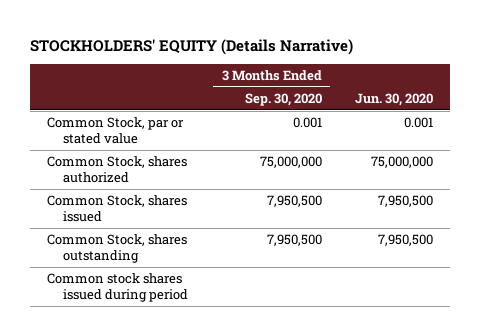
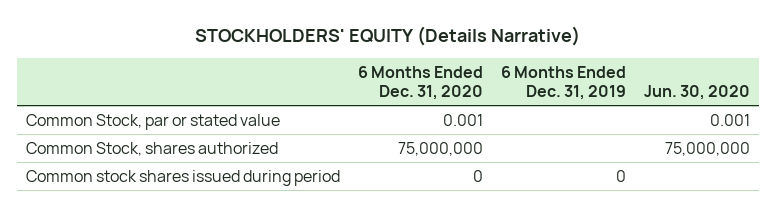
- | 3 Months Ended Sep. 30, 2020 | Jun. 30, 2020
+ | 6 Months Ended Dec. 31, 2020 | 6 Months Ended Dec. 31, 2019 | Jun. 30, 2020
- Common Stock, shares issued | 7,950,500 | 7,950,500
- Common Stock, shares outstanding | 7,950,500 | 7,950,500

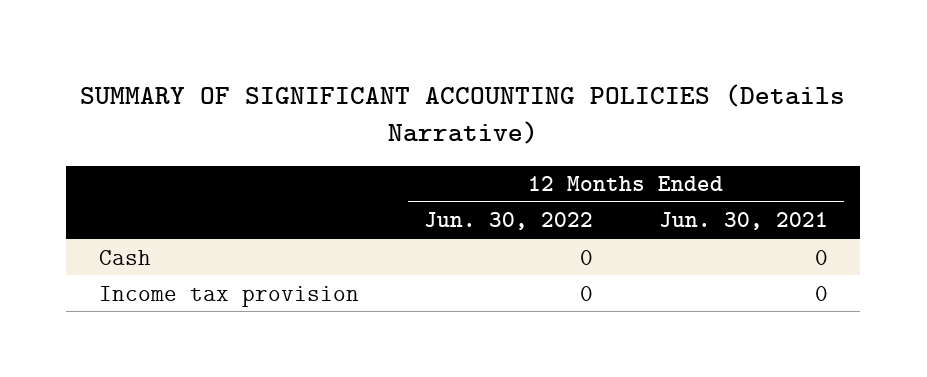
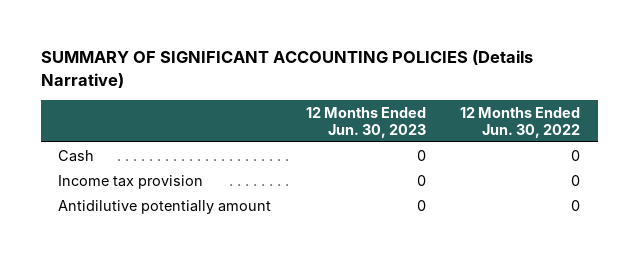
- | 12 Months Ended Jun. 30, 2022 | 12 Months Ended Jun. 30, 2021
+ | 12 Months Ended Jun. 30, 2023 | 12 Months Ended Jun. 30, 2022
+ Antidilutive potentially amount | 0 | 0

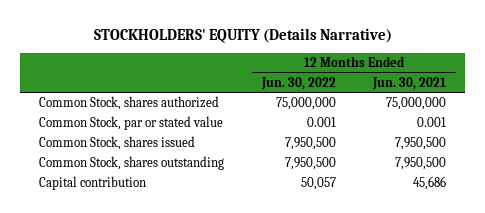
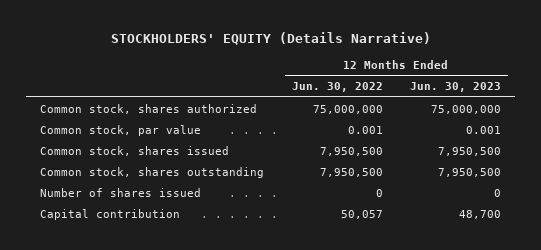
- | 12 Months Ended Jun. 30, 2022 | 12 Months Ended Jun. 30, 2021
+ | 12 Months Ended Jun. 30, 2022 | 12 Months Ended Jun. 30, 2023
- Common Stock, shares authorized | 75,000,000 | 75,000,000
- Common Stock, par or stated value | 0.001 | 0.001
- Common Stock, shares issued | 7,950,500 | 7,950,500
- Common Stock, shares outstanding | 7,950,500 | 7,950,500
+ Common stock, shares authorized | 75,000,000 | 75,000,000
+ Common stock, par value | 0.001 | 0.001
+ Common stock, shares issued | 7,950,500 | 7,950,500
+ Common stock, shares outstanding | 7,950,500 | 7,950,500
+ Number of shares issued | 0 | 0

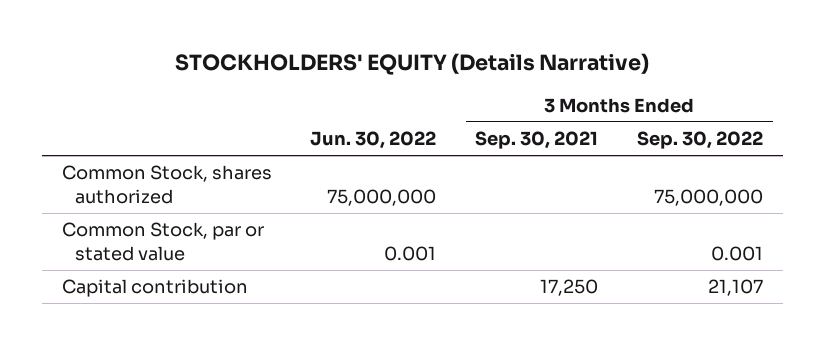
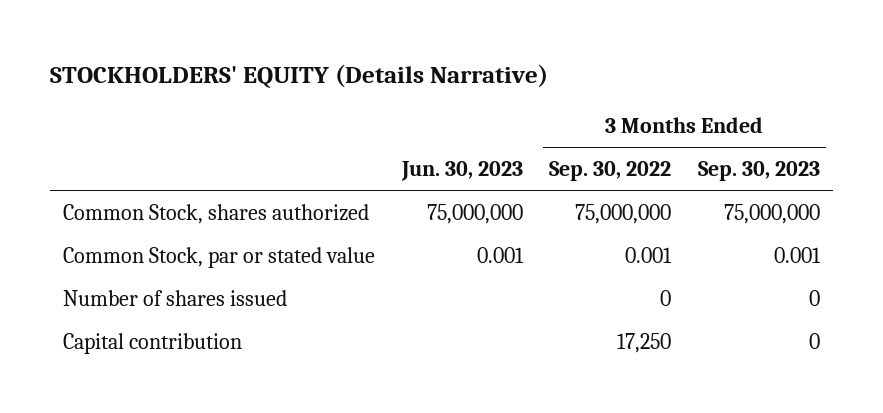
- | Jun. 30, 2022 | 3 Months Ended Sep. 30, 2021 | 3 Months Ended Sep. 30, 2022
+ | Jun. 30, 2023 | 3 Months Ended Sep. 30, 2022 | 3 Months Ended Sep. 30, 2023
- Capital contribution | | 17,250 | 21,107
+ Number of shares issued | | 0 | 0
+ Capital contribution | | 17,250 | 0

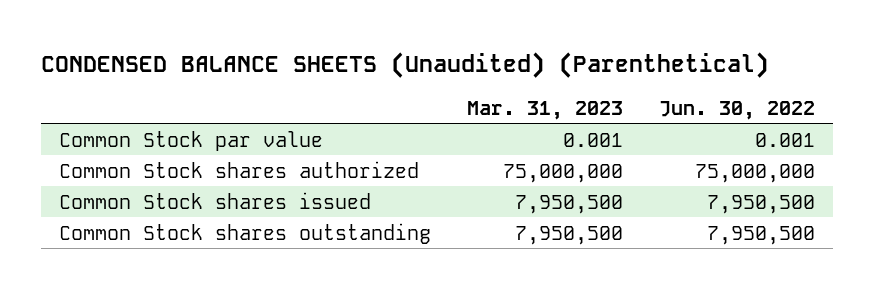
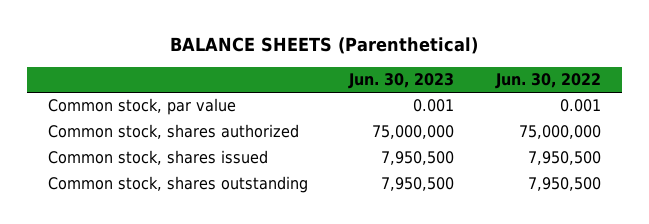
- CONDENSED BALANCE SHEETS (Unaudited) (Parenthetical)
+ BALANCE SHEETS (Parenthetical)
- | Mar. 31, 2023 | Jun. 30, 2022
+ | Jun. 30, 2023 | Jun. 30, 2022
- Common Stock par value | 0.001 | 0.001
- Common Stock shares authorized | 75,000,000 | 75,000,000
- Common Stock shares issued | 7,950,500 | 7,950,500
- Common Stock shares outstanding | 7,950,500 | 7,950,500
+ Common stock, par value | 0.001 | 0.001
+ Common stock, shares authorized | 75,000,000 | 75,000,000
+ Common stock, shares issued | 7,950,500 | 7,950,500
+ Common stock, shares outstanding | 7,950,500 | 7,950,500

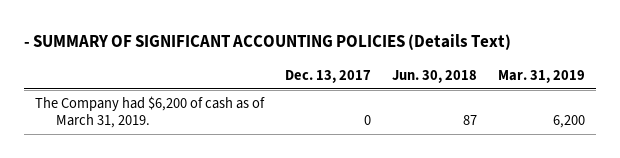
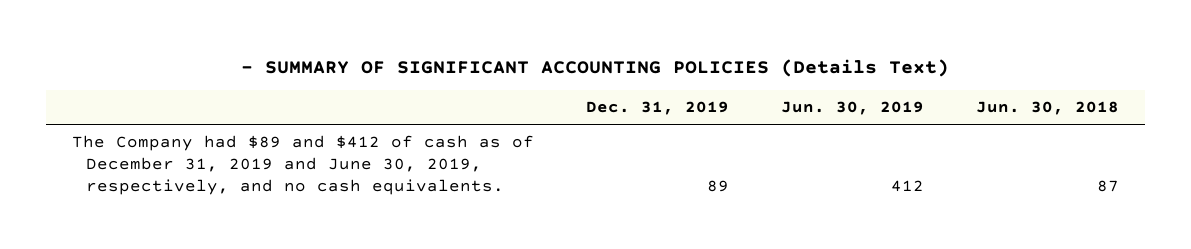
- | Dec. 13, 2017 | Jun. 30, 2018 | Mar. 31, 2019
+ | Dec. 31, 2019 | Jun. 30, 2019 | Jun. 30, 2018
- The Company had $6,200 of cash as of March 31, 2019. | 0 | 87 | 6,200
+ The Company had $89 and $412 of cash as of December 31, 2019 and June 30, 2019, respectively, and no cash equivalents. | 89 | 412 | 87

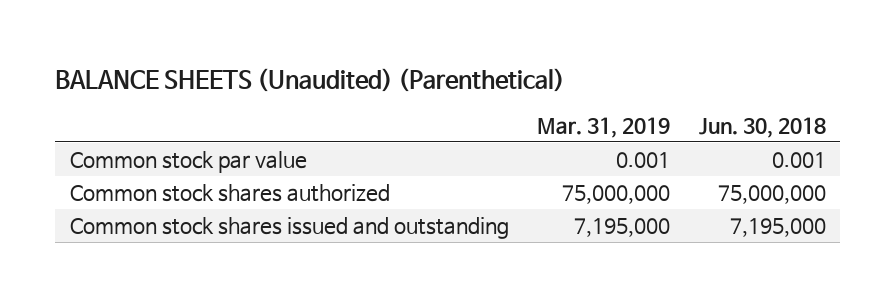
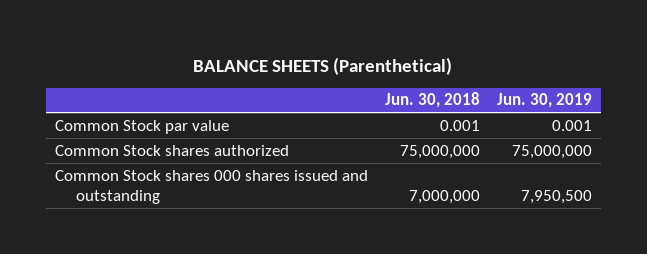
- BALANCE SHEETS (Unaudited) (Parenthetical)
+ BALANCE SHEETS (Parenthetical)
- | Mar. 31, 2019 | Jun. 30, 2018
+ | Jun. 30, 2018 | Jun. 30, 2019
- Common stock par value | 0.001 | 0.001
- Common stock shares authorized | 75,000,000 | 75,000,000
- Common stock shares issued and outstanding | 7,195,000 | 7,195,000
+ Common Stock par value | 0.001 | 0.001
+ Common Stock shares authorized | 75,000,000 | 75,000,000
+ Common Stock shares 000 shares issued and outstanding | 7,000,000 | 7,950,500

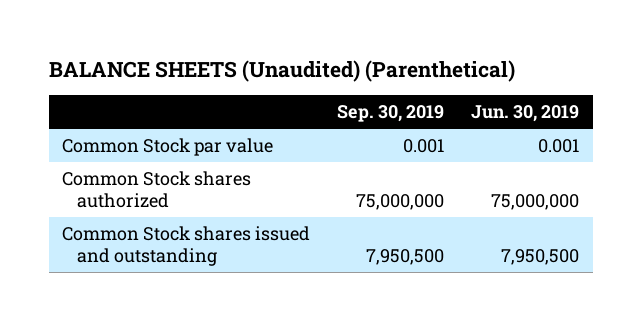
- BALANCE SHEETS (Parenthetical)
+ BALANCE SHEETS (Unaudited) (Parenthetical)
- | Jun. 30, 2018 | Jun. 30, 2019
+ | Sep. 30, 2019 | Jun. 30, 2019
- Common Stock shares 000 shares issued and outstanding | 7,000,000 | 7,950,500
+ Common Stock shares issued and outstanding | 7,950,500 | 7,950,500

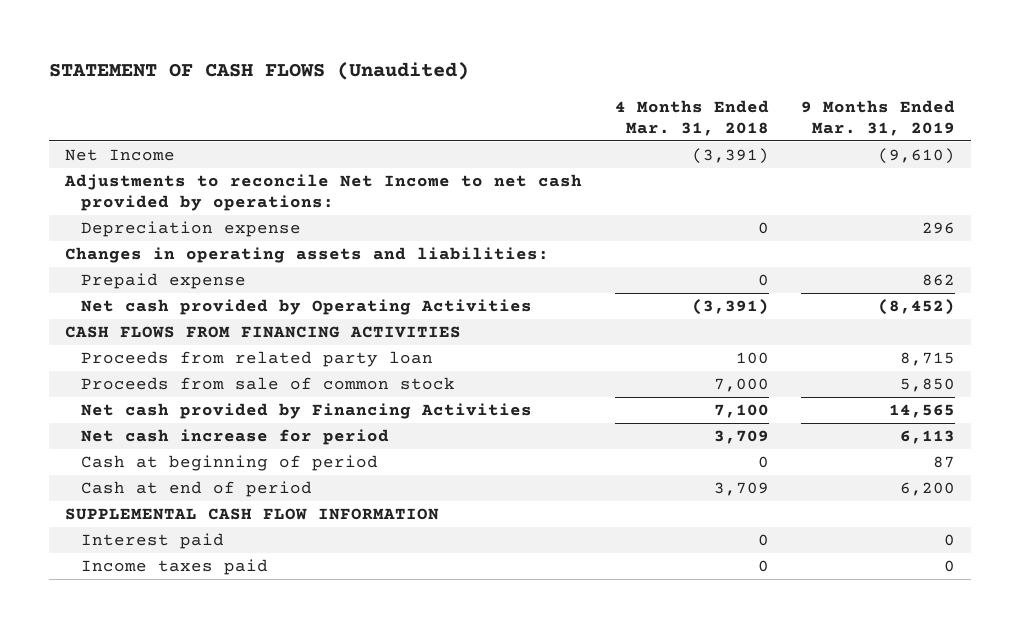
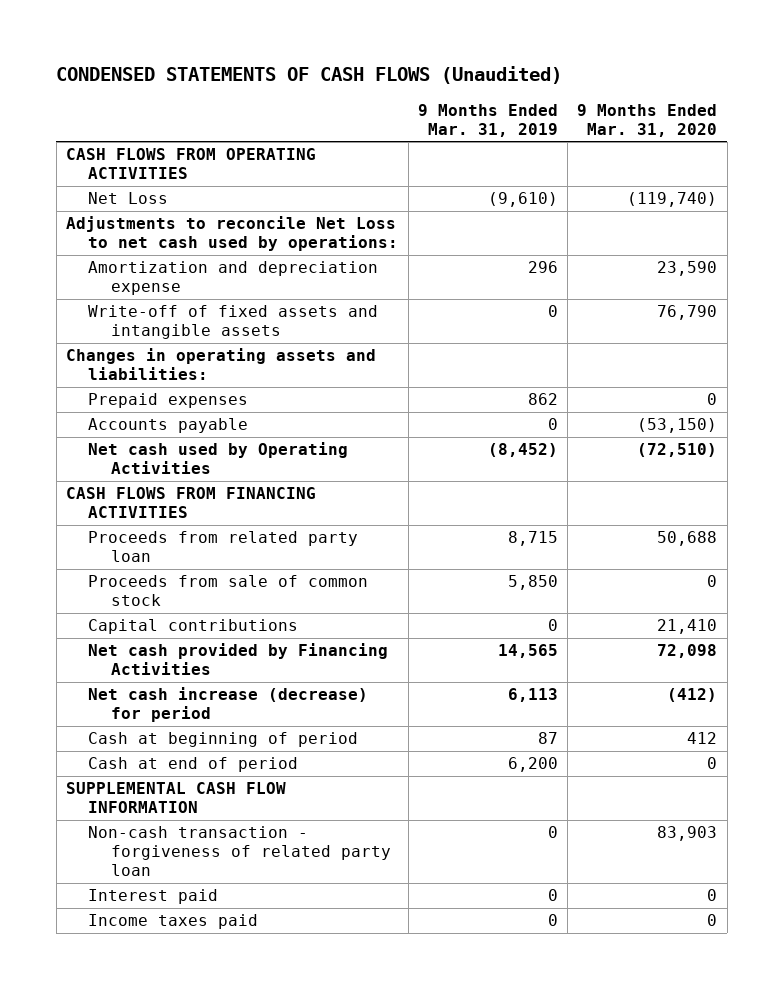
- STATEMENT OF CASH FLOWS (Unaudited)
+ CONDENSED STATEMENTS OF CASH FLOWS (Unaudited)
- | 4 Months Ended Mar. 31, 2018 | 9 Months Ended Mar. 31, 2019
+ | 9 Months Ended Mar. 31, 2019 | 9 Months Ended Mar. 31, 2020
- Net Income | (3,391) | (9,610)
- Adjustments to reconcile Net Income to net cash provided by operations:
- Depreciation expense | 0 | 296
+ CASH FLOWS FROM OPERATING ACTIVITIES
+ Net Loss | (9,610) | (119,740)
+ Adjustments to reconcile Net Loss to net cash used by operations:
+ Amortization and depreciation expense | 296 | 23,590
+ Write-off of fixed assets and intangible assets | 0 | 76,790
- Prepaid expense | 0 | 862
- Net cash provided by Operating Activities | (3,391) | (8,452)
+ Prepaid expenses | 862 | 0
+ Accounts payable | 0 | (53,150)
+ Net cash used by Operating Activities | (8,452) | (72,510)
+ Capital contributions | 0 | 21,410
- Net cash increase for period | 3,709 | 6,113
+ Net cash increase (decrease) for period | 6,113 | (412)
+ Non-cash transaction - forgiveness of related party loan | 0 | 83,903

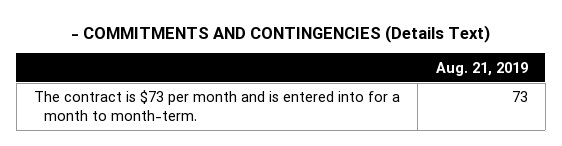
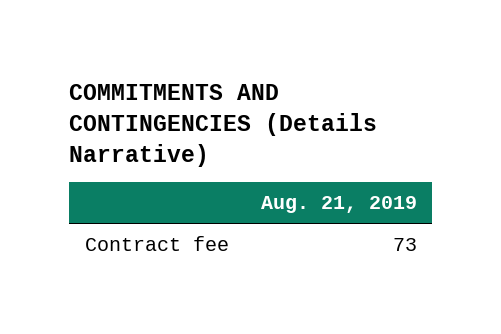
- - COMMITMENTS AND CONTINGENCIES (Details Text)
+ COMMITMENTS AND CONTINGENCIES (Details Narrative)
- The contract is $73 per month and is entered into for a month to month-term. | 73
+ Contract fee | 73

